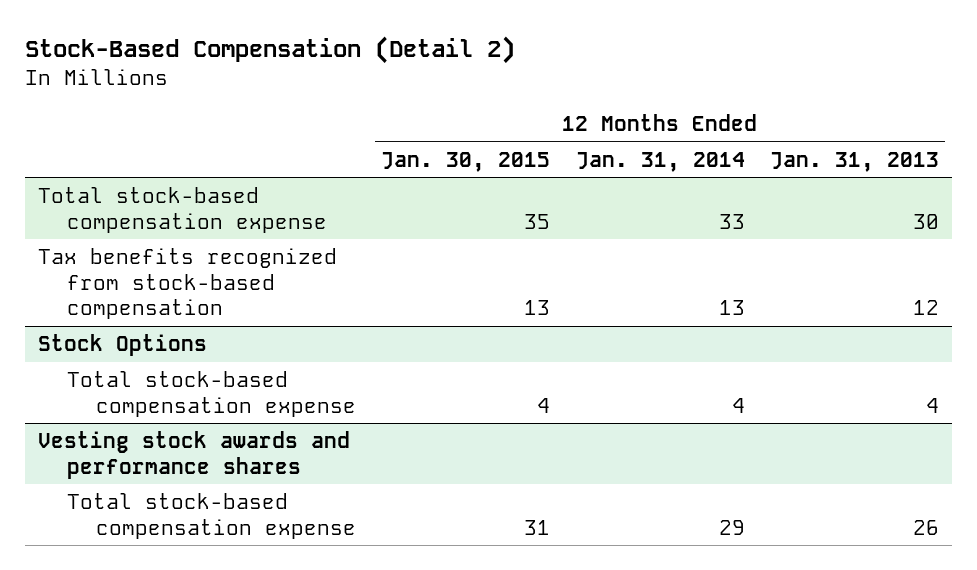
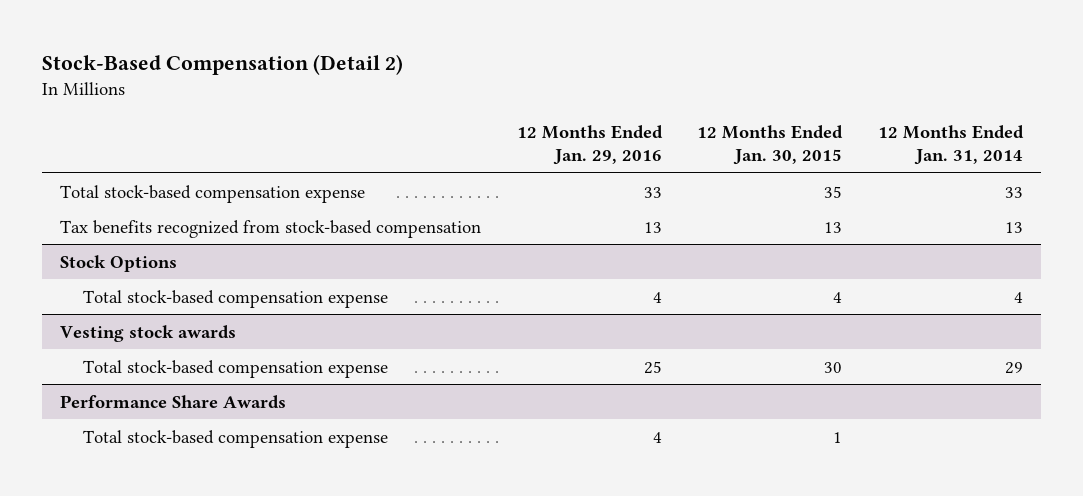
- | 12 Months Ended Jan. 30, 2015 | 12 Months Ended Jan. 31, 2014 | 12 Months Ended Jan. 31, 2013
+ | 12 Months Ended Jan. 29, 2016 | 12 Months Ended Jan. 30, 2015 | 12 Months Ended Jan. 31, 2014
- Vesting stock awards and performance shares
- Total stock-based compensation expense | 31 | 29 | 26
+ Vesting stock awards
+ Total stock-based compensation expense | 25 | 30 | 29
+ Performance Share Awards
+ Total stock-based compensation expense | 4 | 1 |

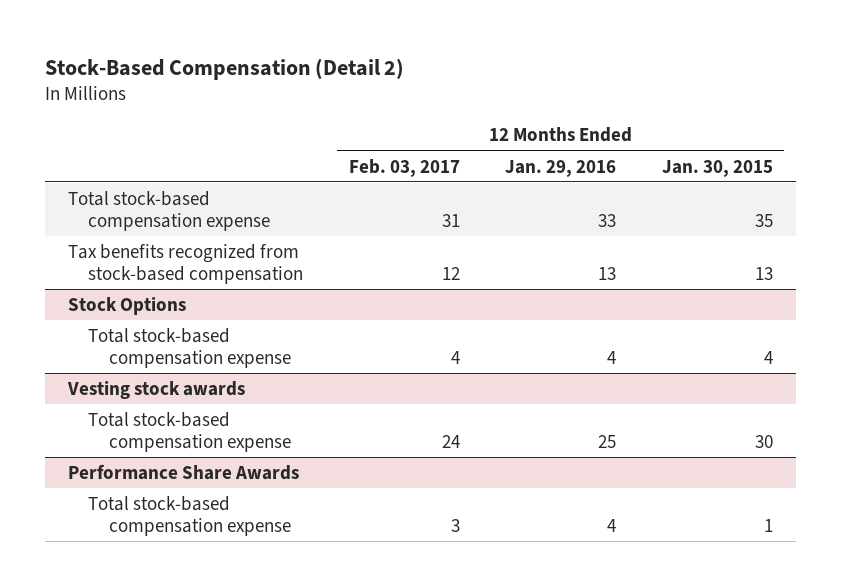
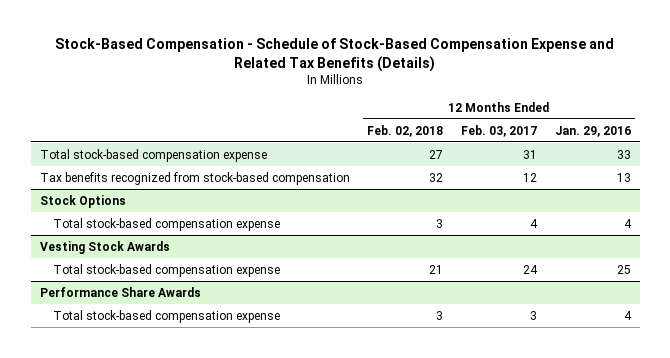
- Stock-Based Compensation (Detail 2)
+ Stock-Based Compensation - Schedule of Stock-Based Compensation Expense and Related Tax Benefits (Details)
- | 12 Months Ended Feb. 03, 2017 | 12 Months Ended Jan. 29, 2016 | 12 Months Ended Jan. 30, 2015
+ | 12 Months Ended Feb. 02, 2018 | 12 Months Ended Feb. 03, 2017 | 12 Months Ended Jan. 29, 2016
- Vesting stock awards
+ Vesting Stock Awards

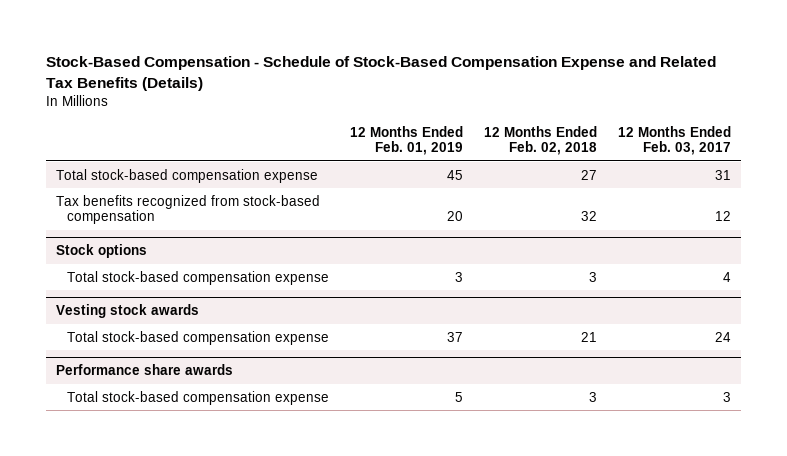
- | 12 Months Ended Feb. 02, 2018 | 12 Months Ended Feb. 03, 2017 | 12 Months Ended Jan. 29, 2016
+ | 12 Months Ended Feb. 01, 2019 | 12 Months Ended Feb. 02, 2018 | 12 Months Ended Feb. 03, 2017
- Stock Options
+ Stock options
- Vesting Stock Awards
+ Vesting stock awards
- Performance Share Awards
+ Performance share awards

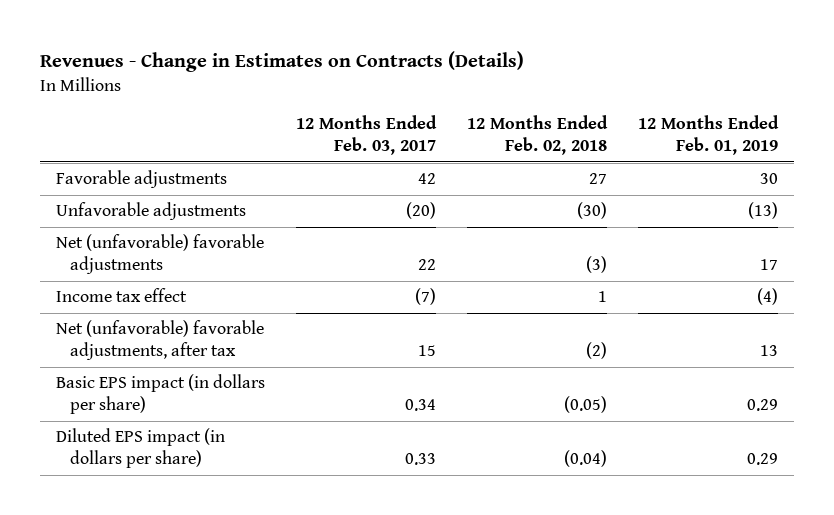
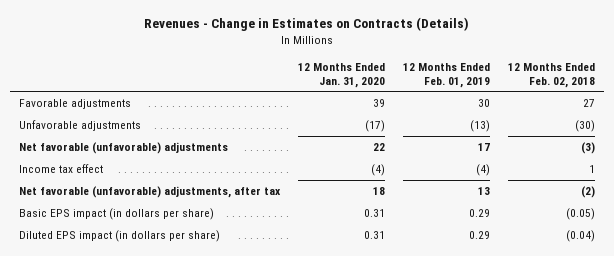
- | 12 Months Ended Feb. 03, 2017 | 12 Months Ended Feb. 02, 2018 | 12 Months Ended Feb. 01, 2019
+ | 12 Months Ended Jan. 31, 2020 | 12 Months Ended Feb. 01, 2019 | 12 Months Ended Feb. 02, 2018
- Net (unfavorable) favorable adjustments | 22 | (3) | 17
+ Net favorable (unfavorable) adjustments | 22 | 17 | (3)
- Net (unfavorable) favorable adjustments, after tax | 15 | (2) | 13
+ Net favorable (unfavorable) adjustments, after tax | 18 | 13 | (2)

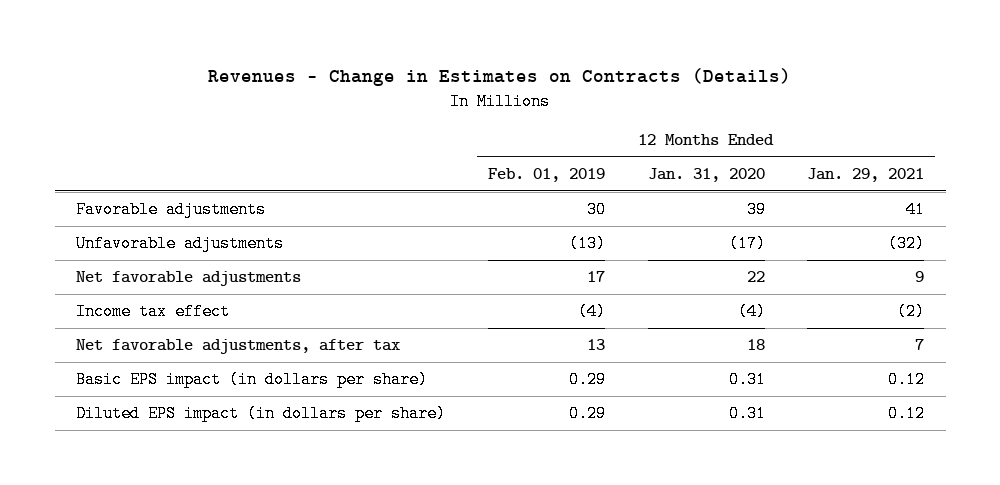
- | 12 Months Ended Jan. 31, 2020 | 12 Months Ended Feb. 01, 2019 | 12 Months Ended Feb. 02, 2018
+ | 12 Months Ended Feb. 01, 2019 | 12 Months Ended Jan. 31, 2020 | 12 Months Ended Jan. 29, 2021
- Net favorable (unfavorable) adjustments | 22 | 17 | (3)
+ Net favorable adjustments | 17 | 22 | 9
- Net favorable (unfavorable) adjustments, after tax | 18 | 13 | (2)
+ Net favorable adjustments, after tax | 13 | 18 | 7

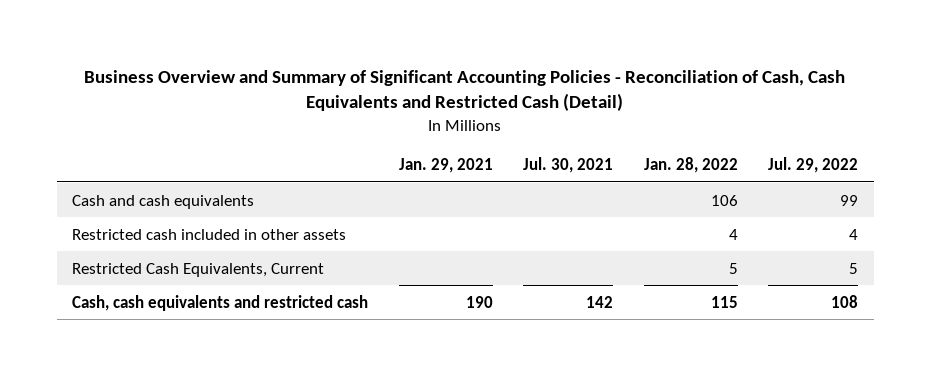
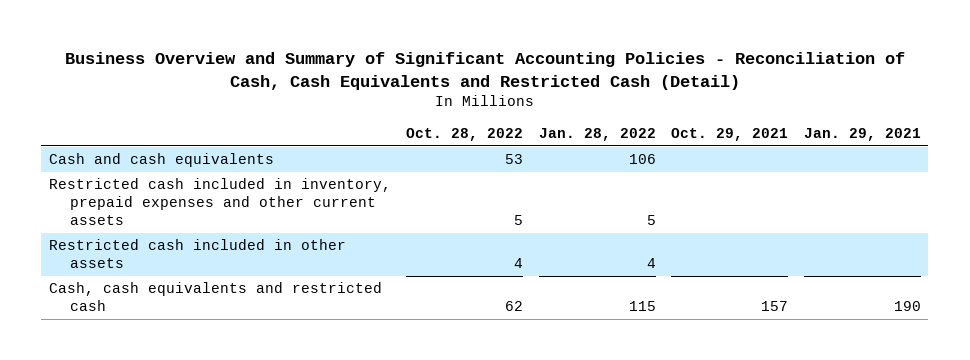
- | Jan. 29, 2021 | Jul. 30, 2021 | Jan. 28, 2022 | Jul. 29, 2022
+ | Oct. 28, 2022 | Jan. 28, 2022 | Oct. 29, 2021 | Jan. 29, 2021
+ Restricted cash included in inventory, prepaid expenses and other current assets | 5 | 5 | |
- Restricted Cash Equivalents, Current | | | 5 | 5

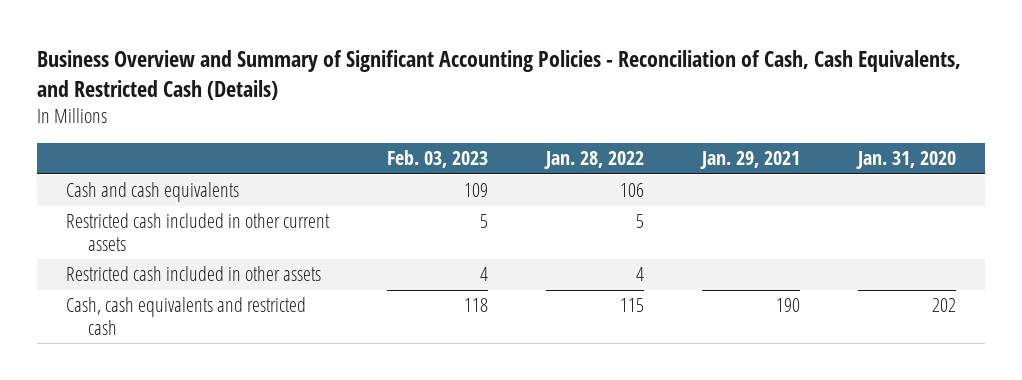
- Business Overview and Summary of Significant Accounting Policies - Reconciliation of Cash, Cash Equivalents and Restricted Cash (Detail)
+ Business Overview and Summary of Significant Accounting Policies - Reconciliation of Cash, Cash Equivalents, and Restricted Cash (Details)
- | Oct. 28, 2022 | Jan. 28, 2022 | Oct. 29, 2021 | Jan. 29, 2021
+ | Feb. 03, 2023 | Jan. 28, 2022 | Jan. 29, 2021 | Jan. 31, 2020
- Restricted cash included in inventory, prepaid expenses and other current assets | 5 | 5 | |
+ Restricted cash included in other current assets | 5 | 5 | |

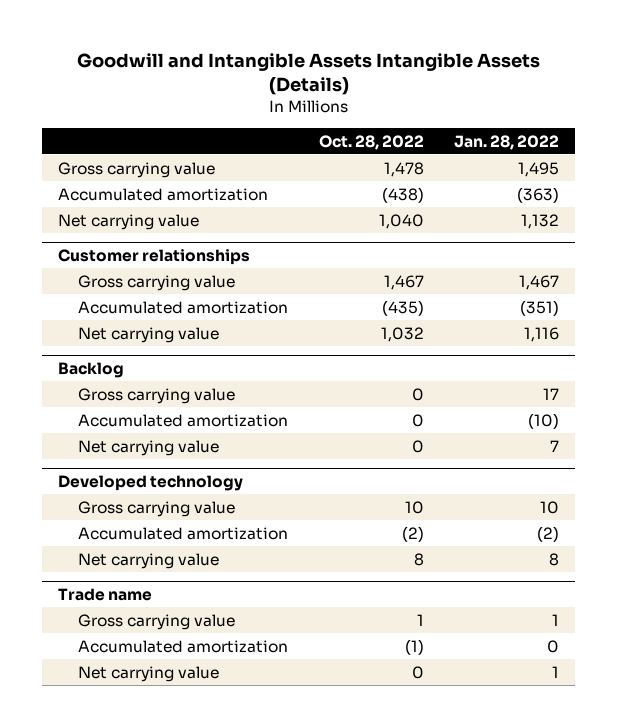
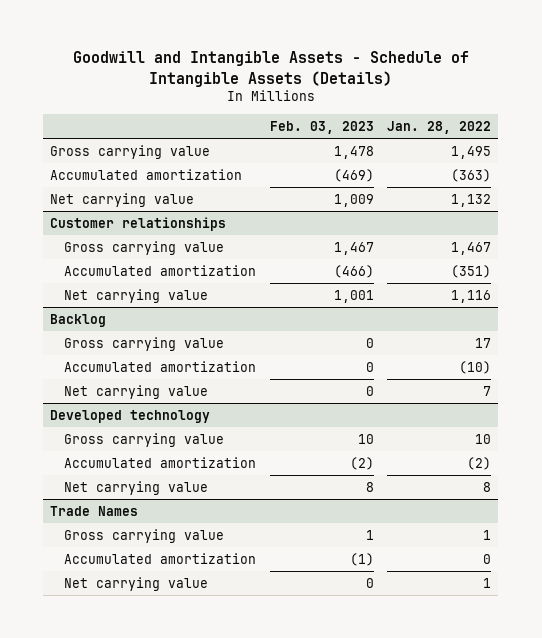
- Goodwill and Intangible Assets Intangible Assets (Details)
+ Goodwill and Intangible Assets - Schedule of Intangible Assets (Details)
- | Oct. 28, 2022 | Jan. 28, 2022
+ | Feb. 03, 2023 | Jan. 28, 2022
- Trade name
+ Trade Names

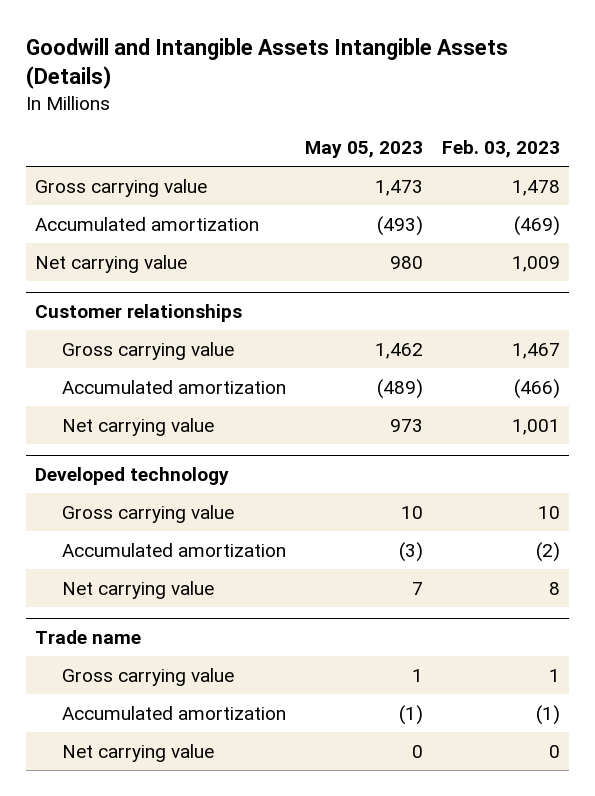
- Goodwill and Intangible Assets - Schedule of Intangible Assets (Details)
+ Goodwill and Intangible Assets Intangible Assets (Details)
- | Feb. 03, 2023 | Jan. 28, 2022
+ | May 05, 2023 | Feb. 03, 2023
- Backlog
- Gross carrying value | 0 | 17
- Accumulated amortization | 0 | (10)
- Net carrying value | 0 | 7
- Trade Names
+ Trade name

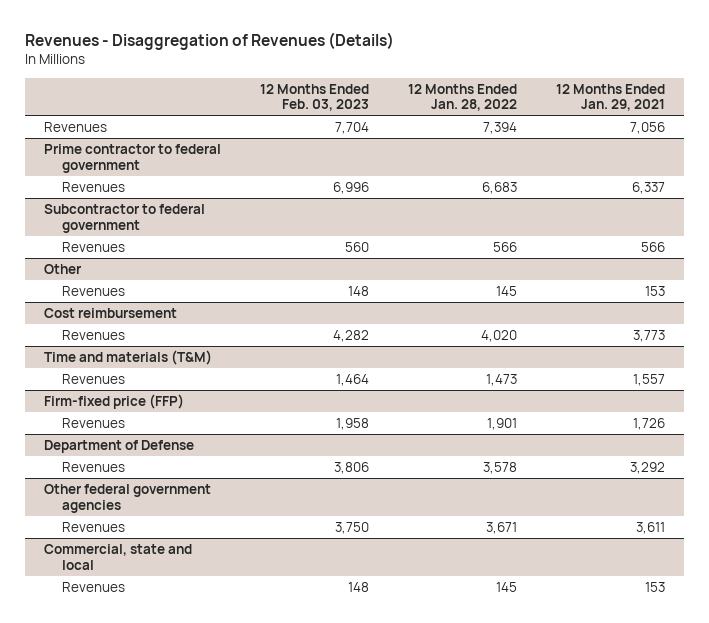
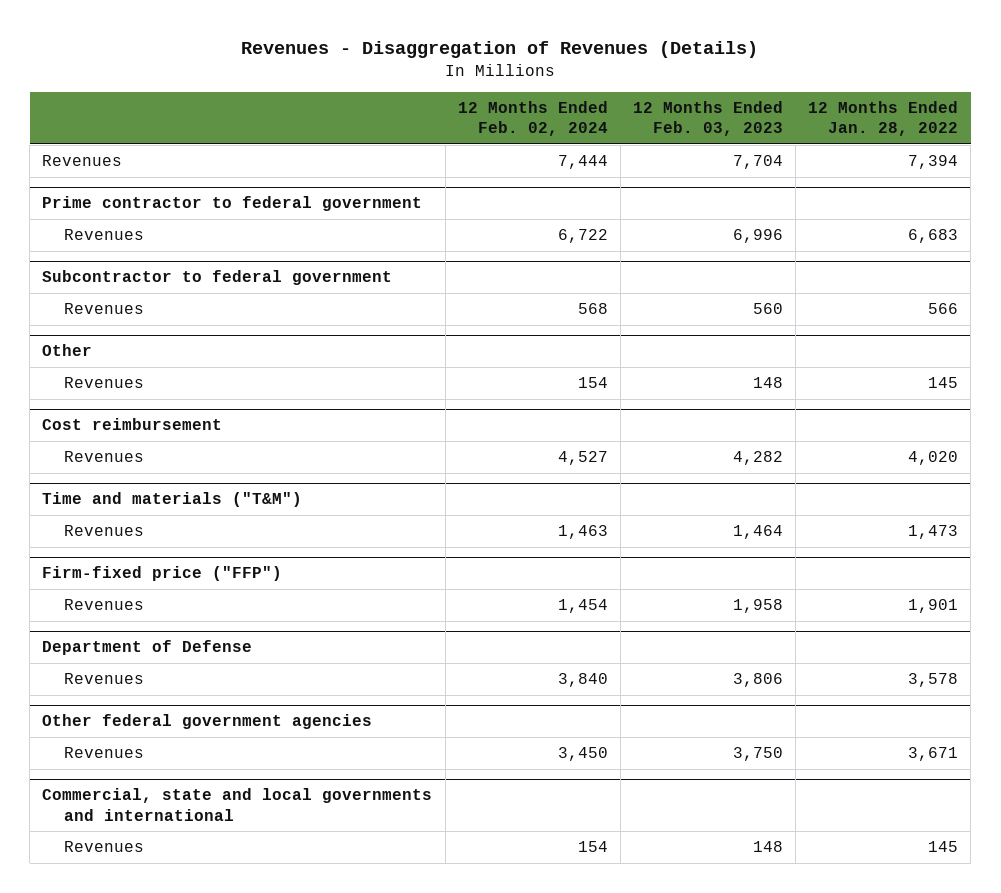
- | 12 Months Ended Feb. 03, 2023 | 12 Months Ended Jan. 28, 2022 | 12 Months Ended Jan. 29, 2021
+ | 12 Months Ended Feb. 02, 2024 | 12 Months Ended Feb. 03, 2023 | 12 Months Ended Jan. 28, 2022
- Time and materials (T&M)
+ Time and materials ("T&M")
- Firm-fixed price (FFP)
+ Firm-fixed price ("FFP")
- Commercial, state and local
+ Commercial, state and local governments and international

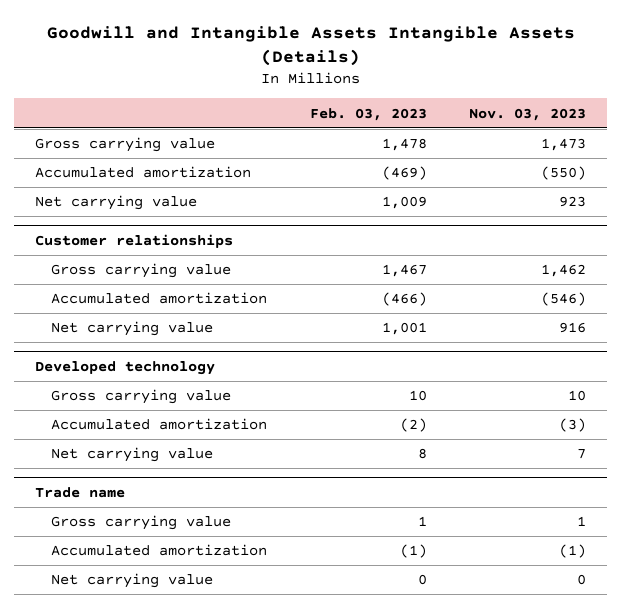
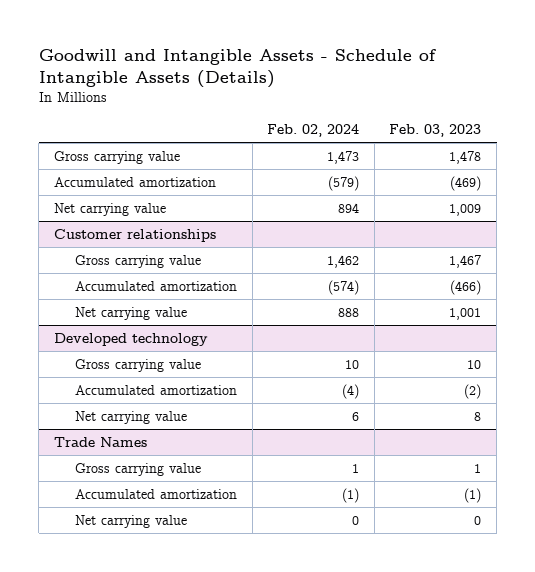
- Goodwill and Intangible Assets Intangible Assets (Details)
+ Goodwill and Intangible Assets - Schedule of Intangible Assets (Details)
- | Feb. 03, 2023 | Nov. 03, 2023
+ | Feb. 02, 2024 | Feb. 03, 2023
- Trade name
+ Trade Names

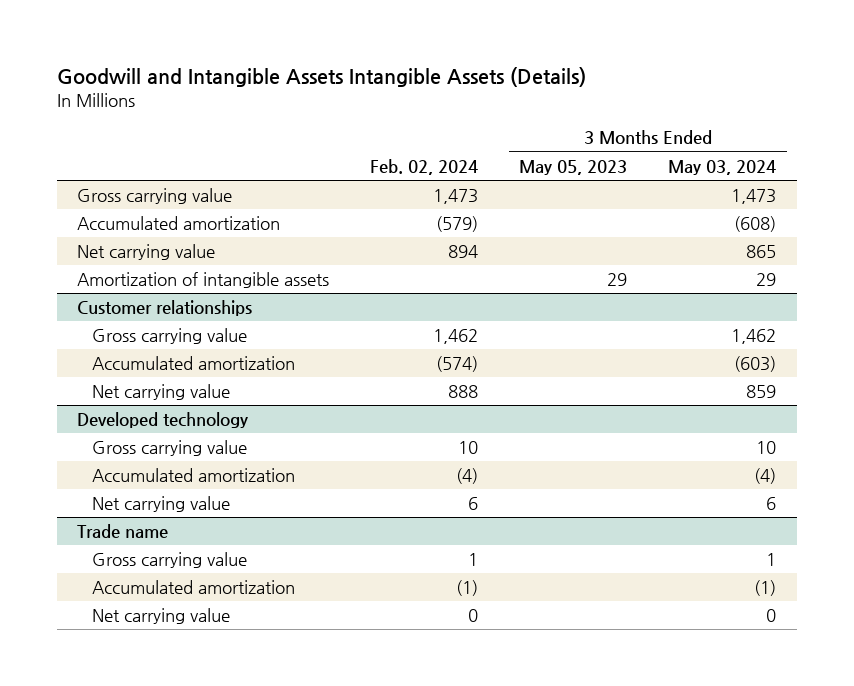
- Goodwill and Intangible Assets - Schedule of Intangible Assets (Details)
+ Goodwill and Intangible Assets Intangible Assets (Details)
- | Feb. 02, 2024 | Feb. 03, 2023
+ | Feb. 02, 2024 | 3 Months Ended May 05, 2023 | 3 Months Ended May 03, 2024
+ Amortization of intangible assets | | 29 | 29
- Trade Names
+ Trade name

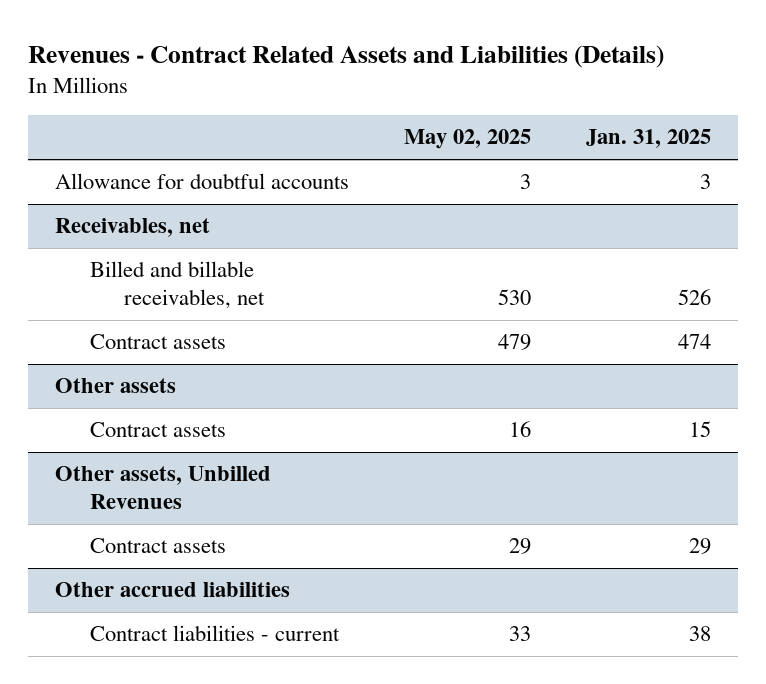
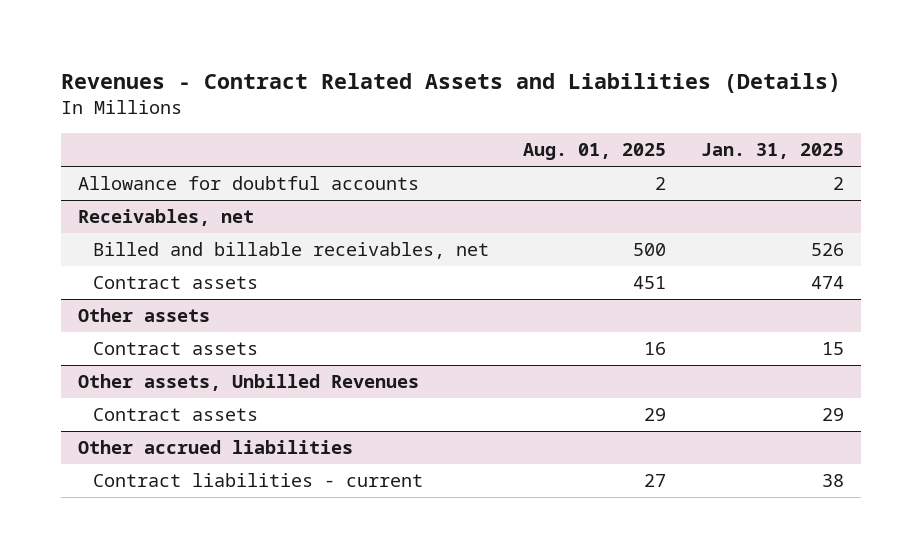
- | May 02, 2025 | Jan. 31, 2025
+ | Aug. 01, 2025 | Jan. 31, 2025
- Allowance for doubtful accounts | 3 | 3
+ Allowance for doubtful accounts | 2 | 2

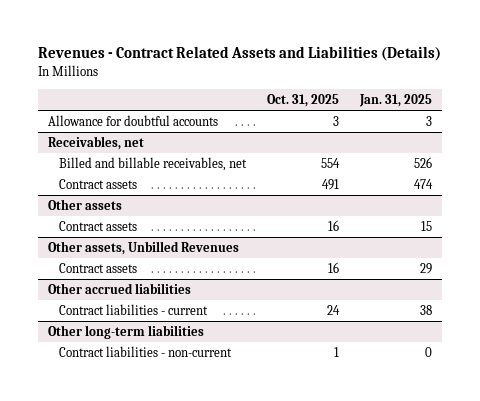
- | Aug. 01, 2025 | Jan. 31, 2025
+ | Oct. 31, 2025 | Jan. 31, 2025
- Allowance for doubtful accounts | 2 | 2
+ Allowance for doubtful accounts | 3 | 3
+ Other long-term liabilities
+ Contract liabilities - non-current | 1 | 0

